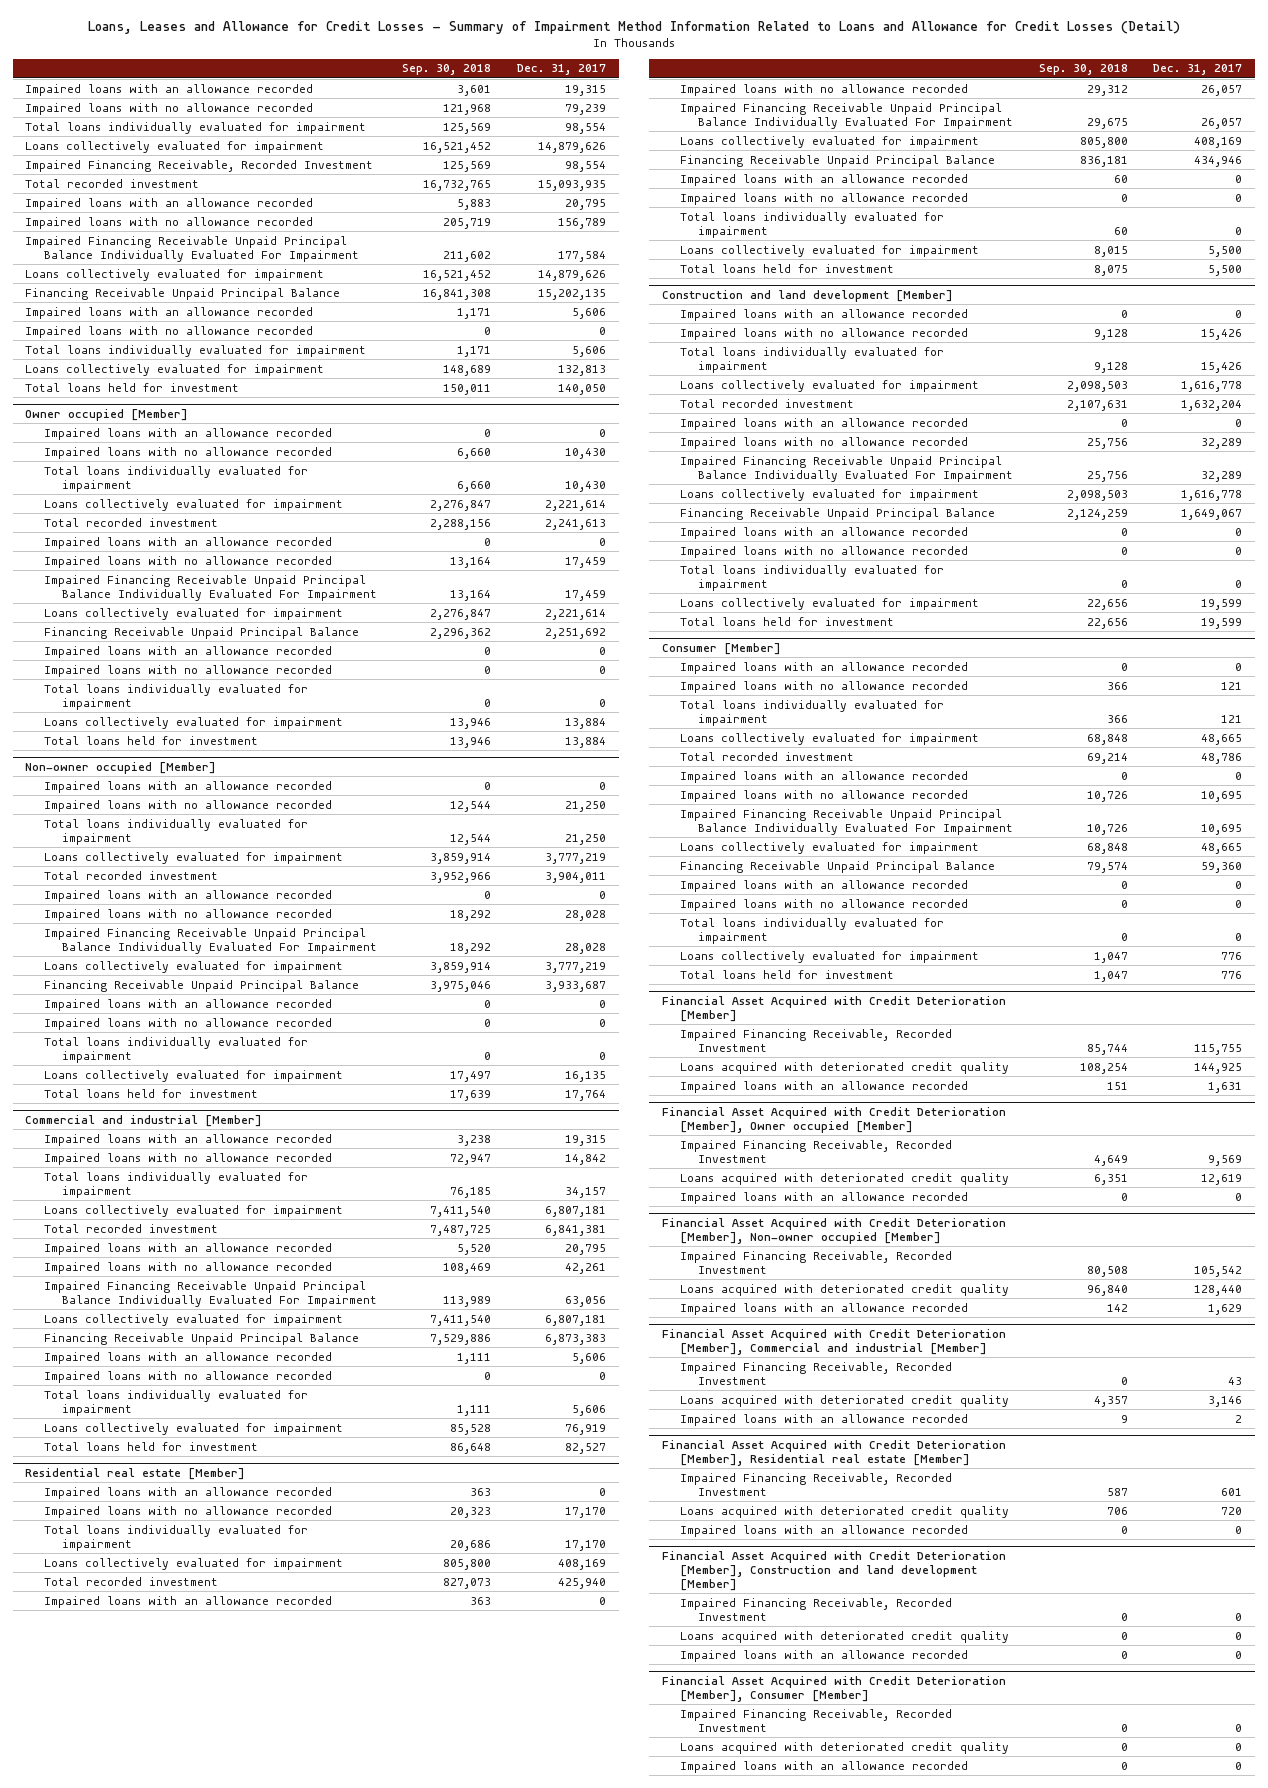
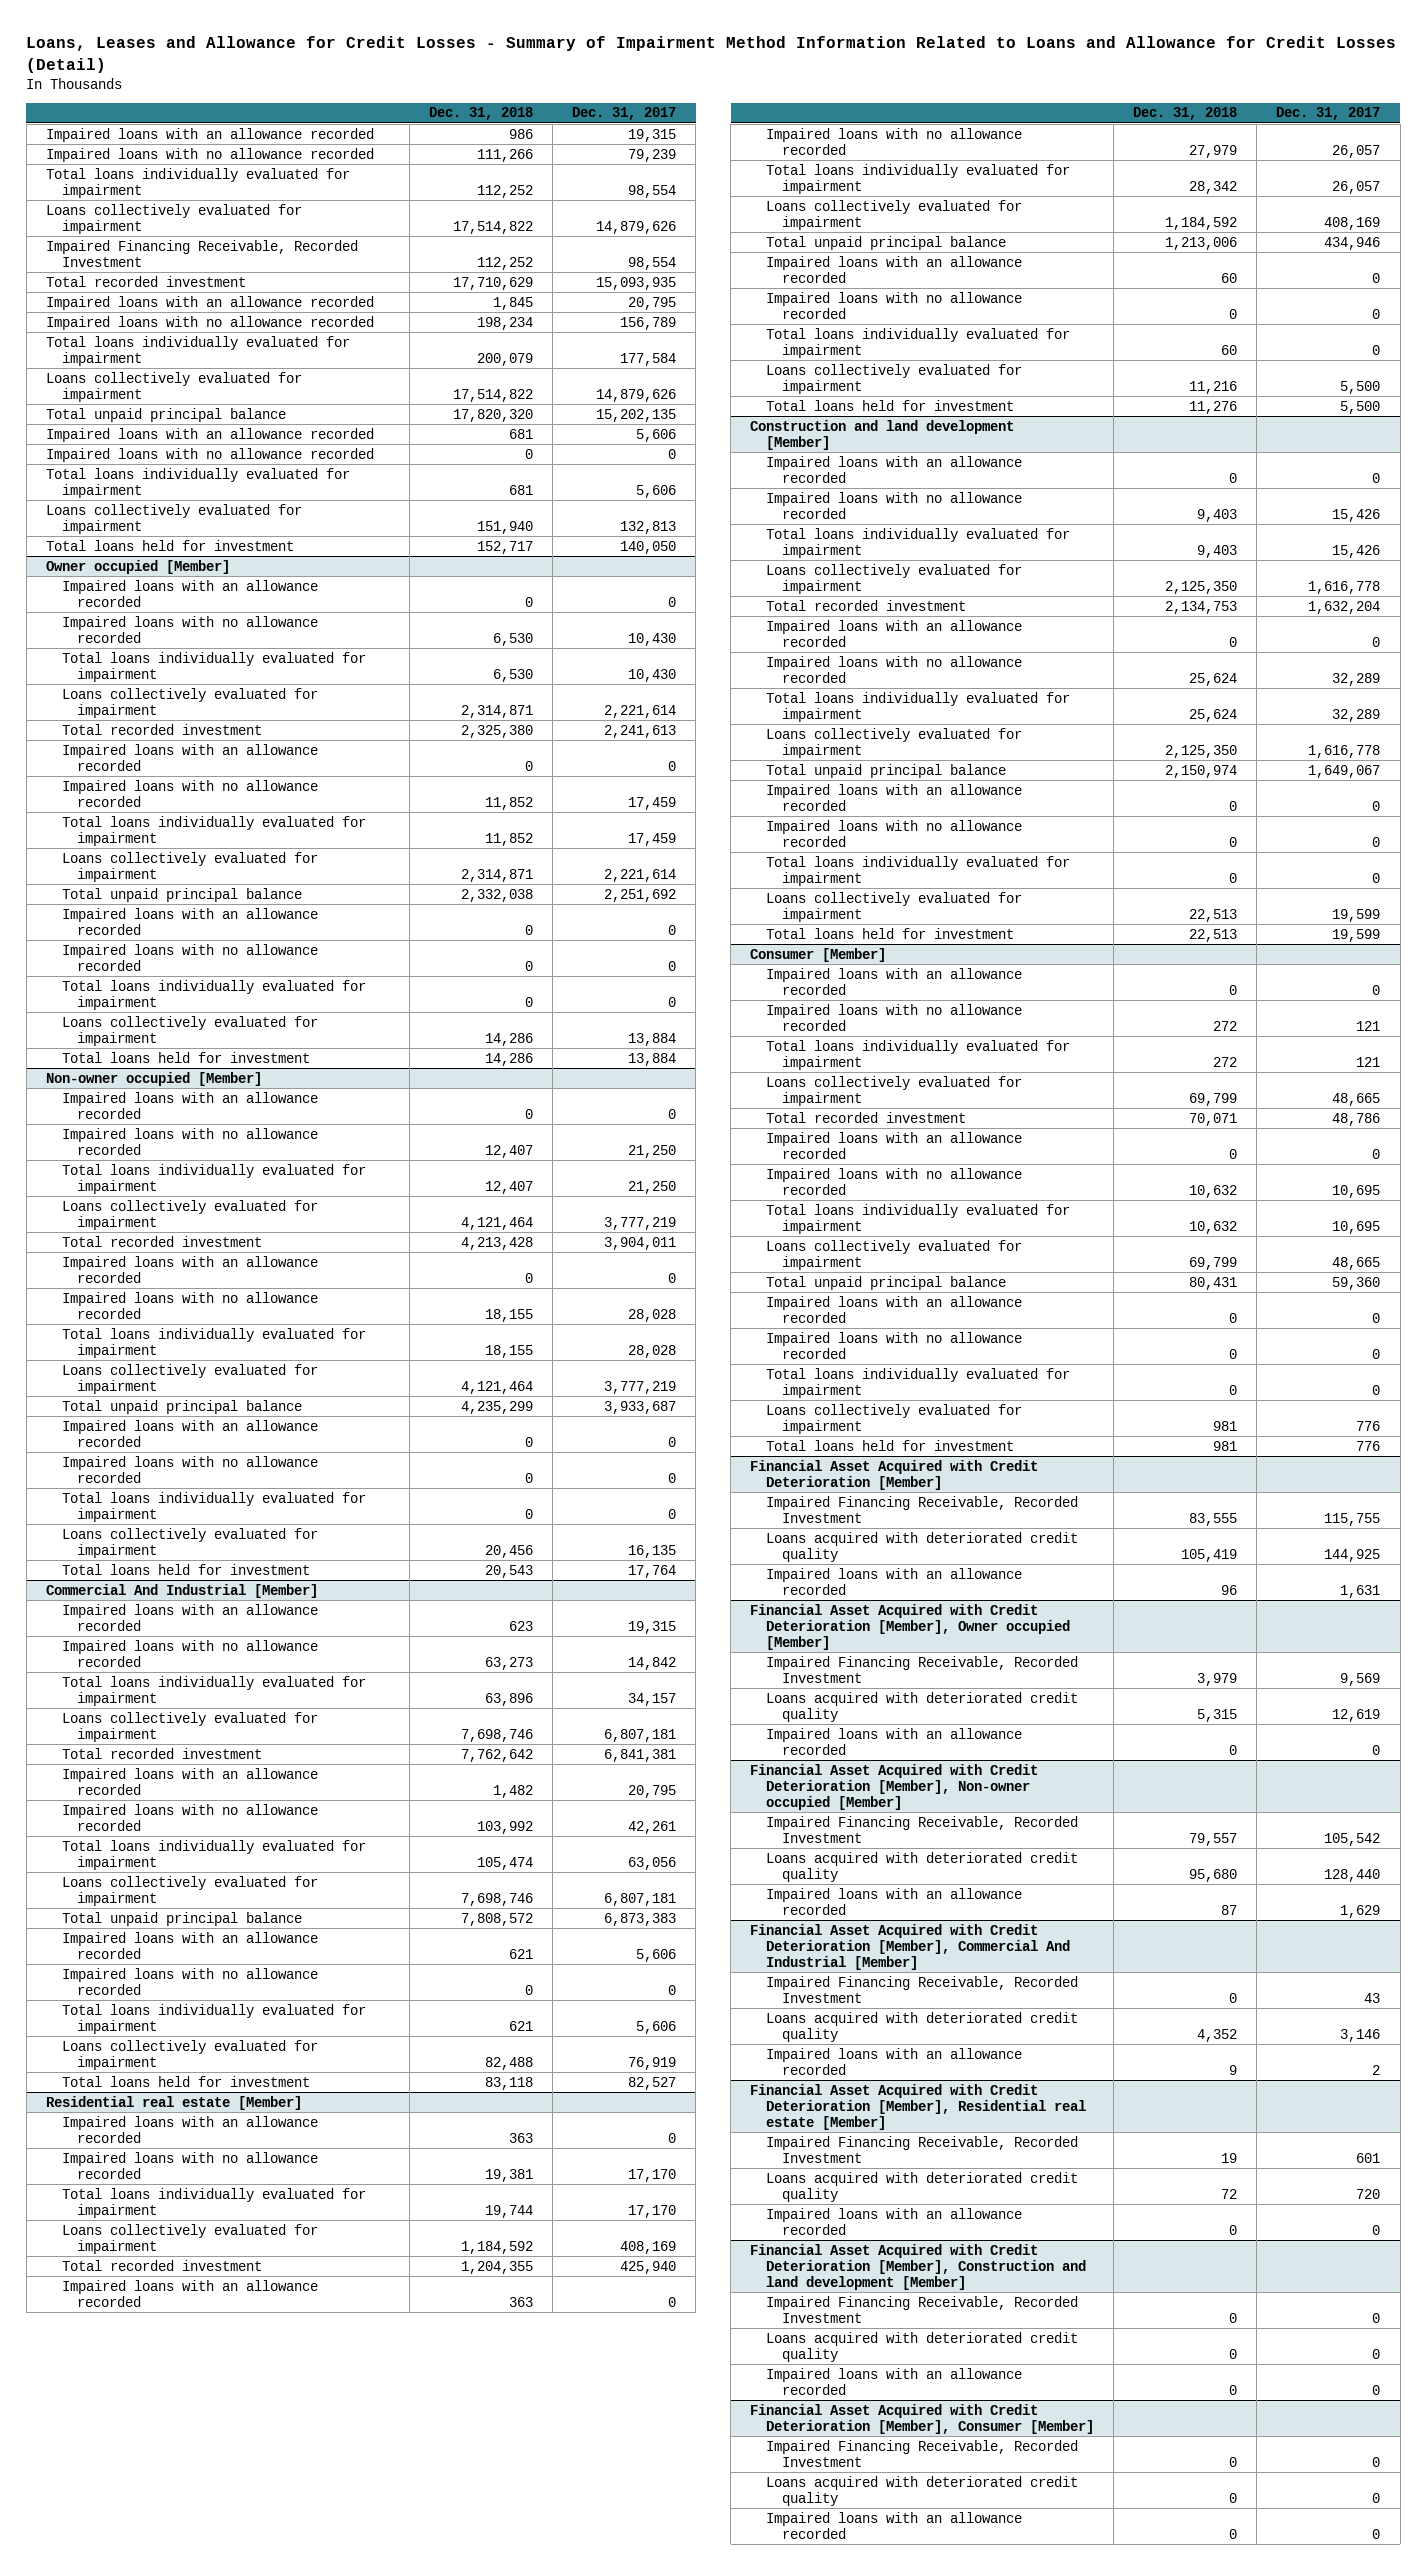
- | Sep. 30, 2018 | Dec. 31, 2017
+ | Dec. 31, 2018 | Dec. 31, 2017
- Impaired Financing Receivable Unpaid Principal Balance Individually Evaluated For Impairment | 211,602 | 177,584
+ Total loans individually evaluated for impairment | 200,079 | 177,584
- Financing Receivable Unpaid Principal Balance | 16,841,308 | 15,202,135
+ Total unpaid principal balance | 17,820,320 | 15,202,135
@ Owner occupied [Member]
- Impaired Financing Receivable Unpaid Principal Balance Individually Evaluated For Impairment | 13,164 | 17,459
+ Total loans individually evaluated for impairment | 11,852 | 17,459
- Financing Receivable Unpaid Principal Balance | 2,296,362 | 2,251,692
+ Total unpaid principal balance | 2,332,038 | 2,251,692
@ Non-owner occupied [Member]
- Impaired Financing Receivable Unpaid Principal Balance Individually Evaluated For Impairment | 18,292 | 28,028
+ Total loans individually evaluated for impairment | 18,155 | 28,028
- Financing Receivable Unpaid Principal Balance | 3,975,046 | 3,933,687
+ Total unpaid principal balance | 4,235,299 | 3,933,687
- Commercial and industrial [Member]
+ Commercial And Industrial [Member]
- Impaired Financing Receivable Unpaid Principal Balance Individually Evaluated For Impairment | 113,989 | 63,056
+ Total loans individually evaluated for impairment | 105,474 | 63,056
- Financing Receivable Unpaid Principal Balance | 7,529,886 | 6,873,383
+ Total unpaid principal balance | 7,808,572 | 6,873,383
@ Residential real estate [Member]
- Impaired Financing Receivable Unpaid Principal Balance Individually Evaluated For Impairment | 29,675 | 26,057
+ Total loans individually evaluated for impairment | 28,342 | 26,057
- Financing Receivable Unpaid Principal Balance | 836,181 | 434,946
+ Total unpaid principal balance | 1,213,006 | 434,946
@ Construction and land development [Member]
- Impaired Financing Receivable Unpaid Principal Balance Individually Evaluated For Impairment | 25,756 | 32,289
+ Total loans individually evaluated for impairment | 25,624 | 32,289
- Financing Receivable Unpaid Principal Balance | 2,124,259 | 1,649,067
+ Total unpaid principal balance | 2,150,974 | 1,649,067
@ Consumer [Member]
- Impaired Financing Receivable Unpaid Principal Balance Individually Evaluated For Impairment | 10,726 | 10,695
+ Total loans individually evaluated for impairment | 10,632 | 10,695
- Financing Receivable Unpaid Principal Balance | 79,574 | 59,360
+ Total unpaid principal balance | 80,431 | 59,360
- Financial Asset Acquired with Credit Deterioration [Member], Commercial and industrial [Member]
+ Financial Asset Acquired with Credit Deterioration [Member], Commercial And Industrial [Member]

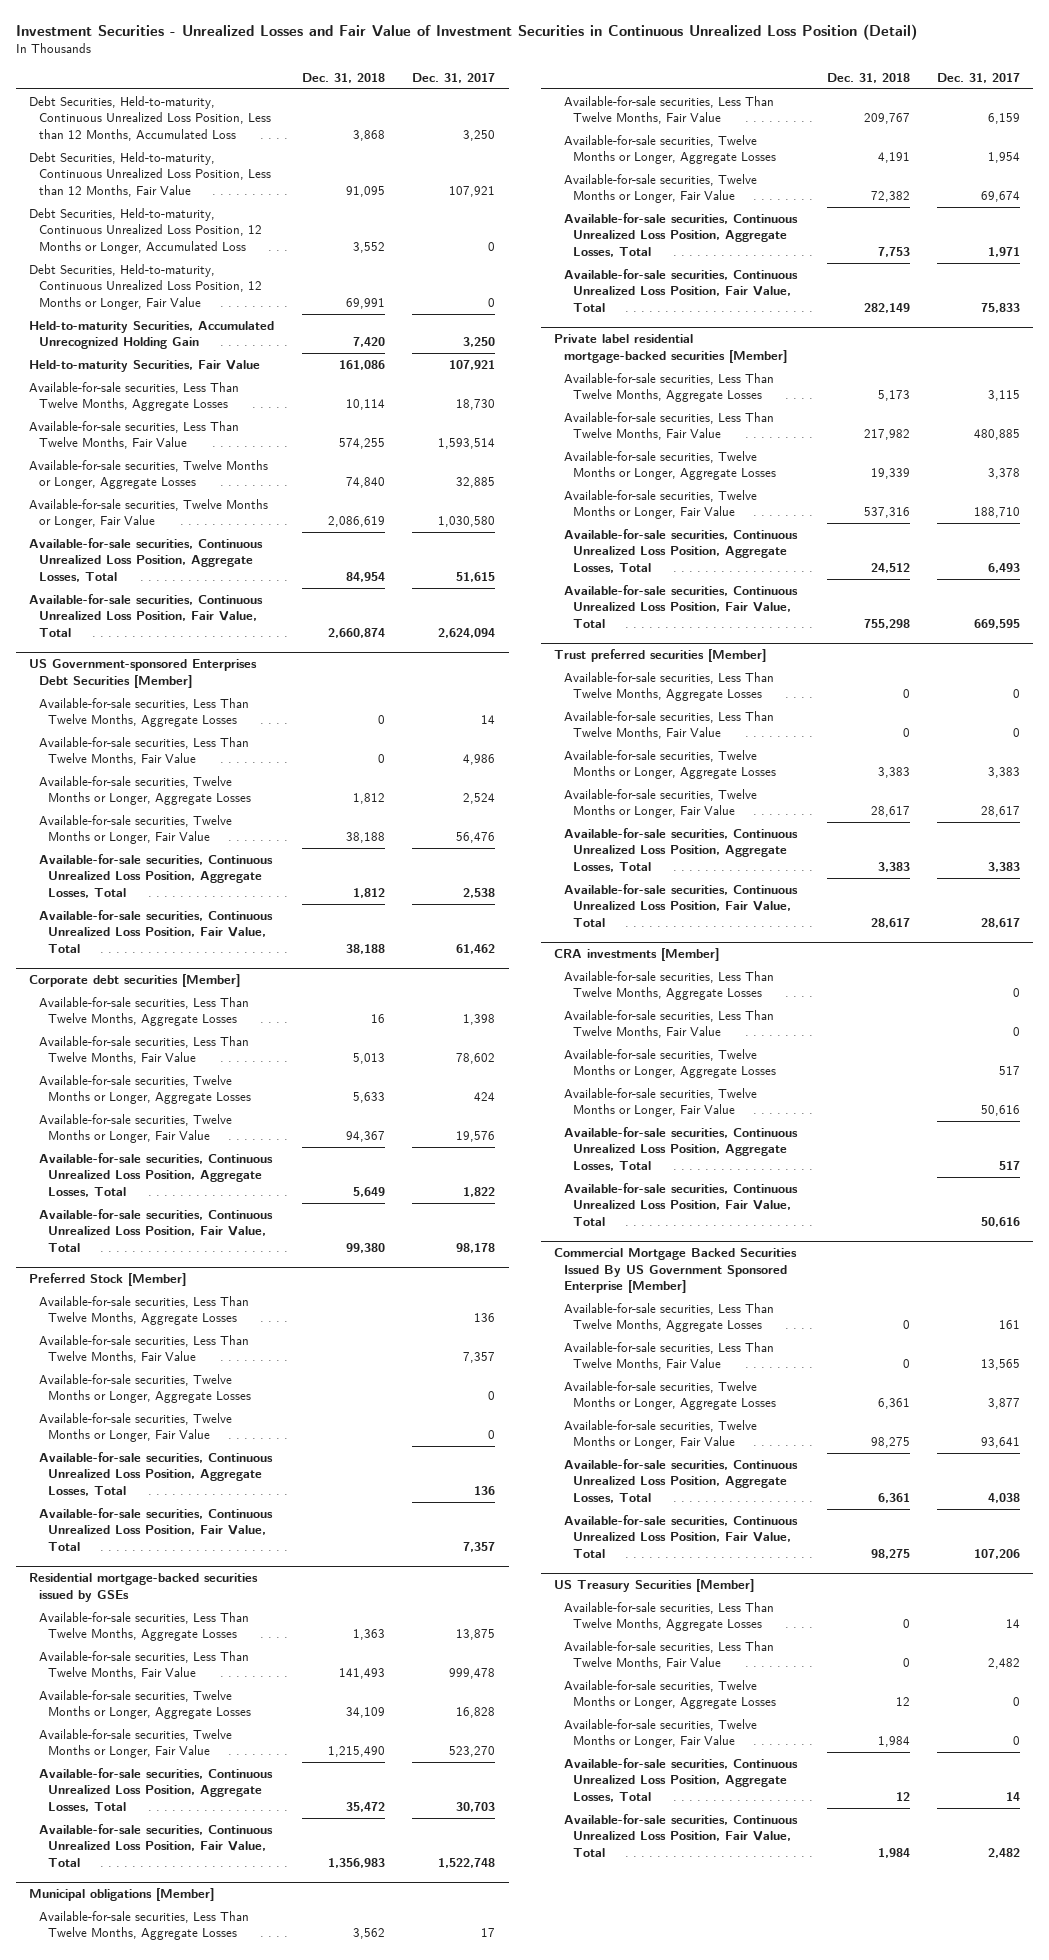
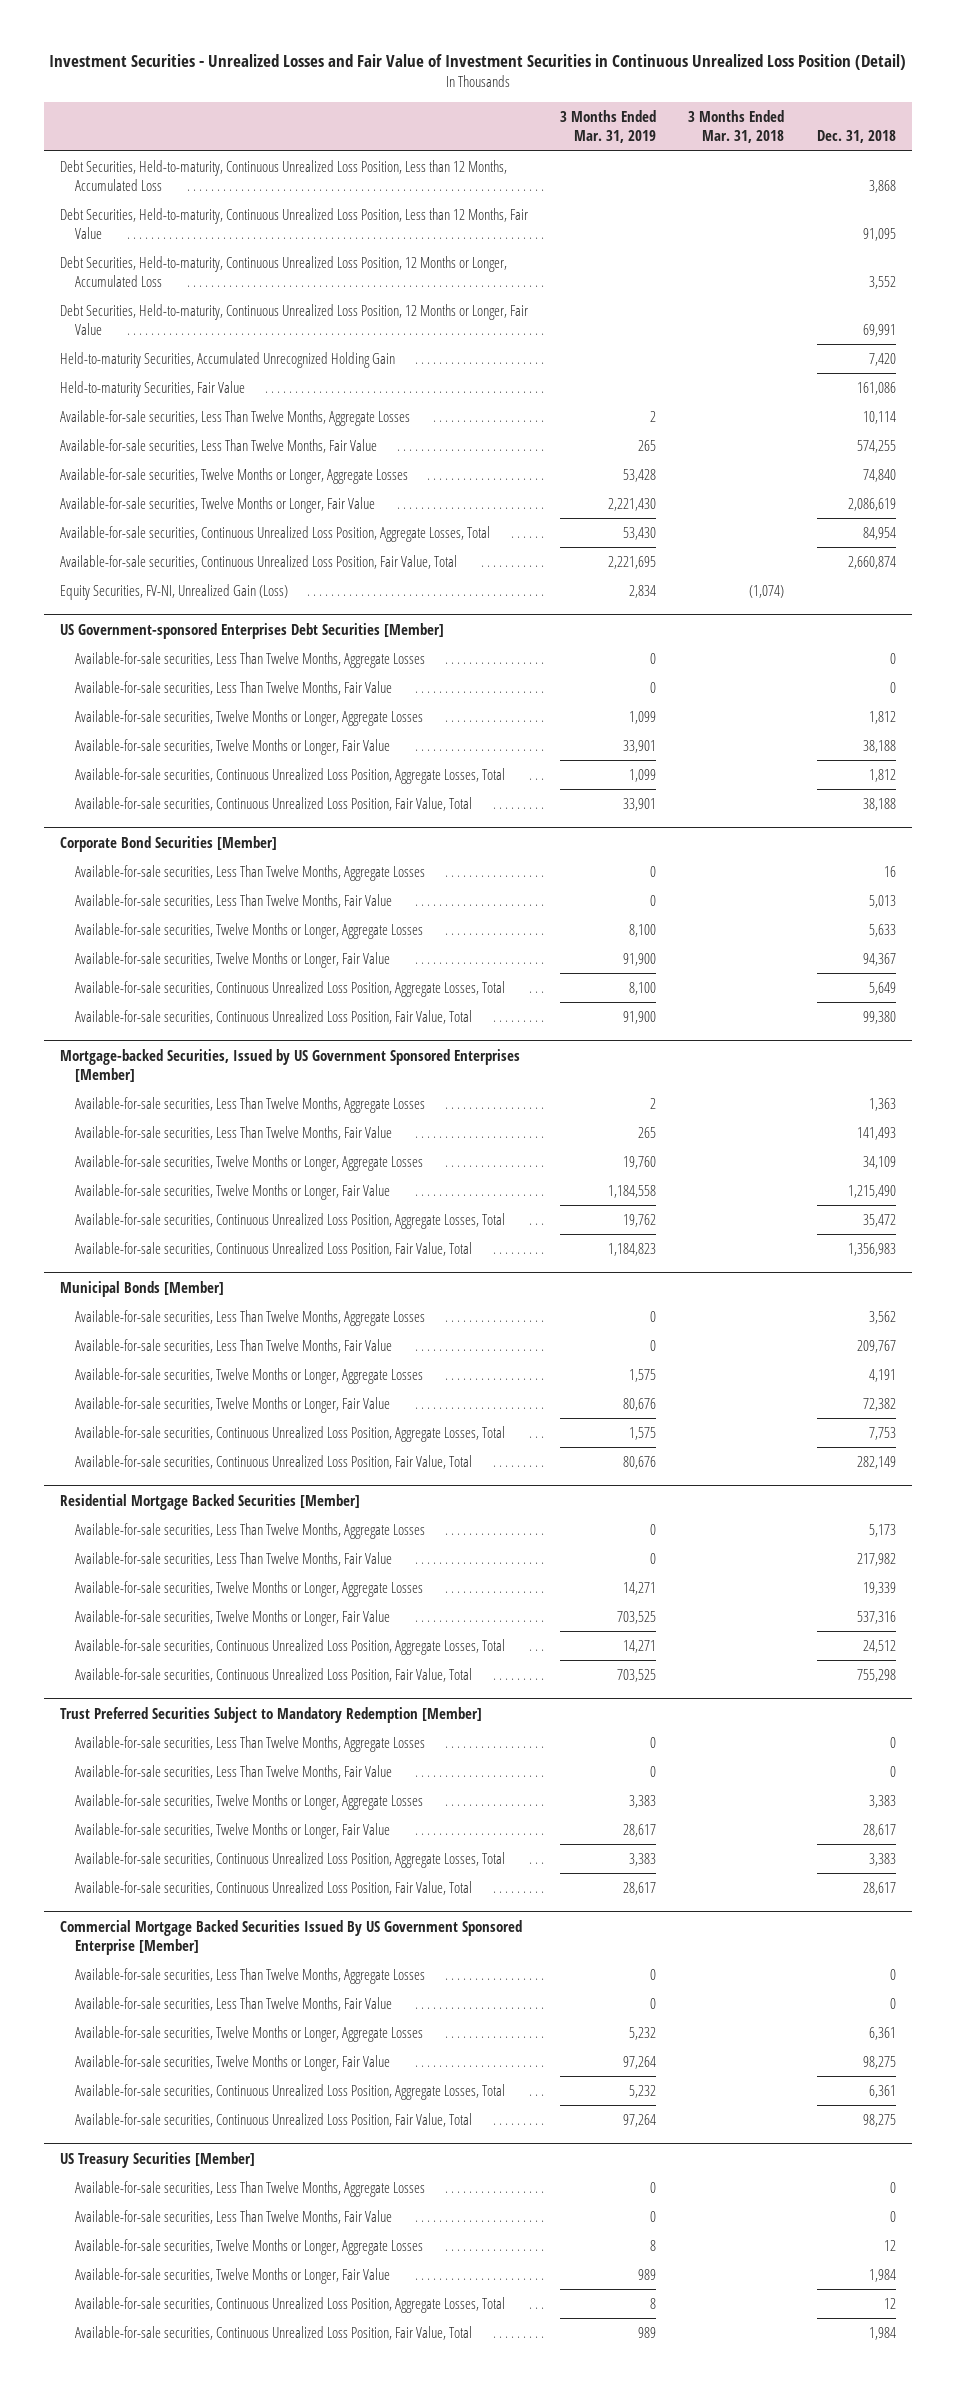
- | Dec. 31, 2018 | Dec. 31, 2017
+ | 3 Months Ended Mar. 31, 2019 | 3 Months Ended Mar. 31, 2018 | Dec. 31, 2018
+ Equity Securities, FV-NI, Unrealized Gain (Loss) | 2,834 | (1,074) |
- Corporate debt securities [Member]
+ Corporate Bond Securities [Member]
- Preferred Stock [Member]
- Available-for-sale securities, Less Than Twelve Months, Aggregate Losses | | 136
- Available-for-sale securities, Less Than Twelve Months, Fair Value | | 7,357
- Available-for-sale securities, Twelve Months or Longer, Aggregate Losses | | 0
- Available-for-sale securities, Twelve Months or Longer, Fair Value | | 0
- Available-for-sale securities, Continuous Unrealized Loss Position, Aggregate Losses, Total | | 136
- Available-for-sale securities, Continuous Unrealized Loss Position, Fair Value, Total | | 7,357
- Residential mortgage-backed securities issued by GSEs
+ Mortgage-backed Securities, Issued by US Government Sponsored Enterprises [Member]
- Municipal obligations [Member]
+ Municipal Bonds [Member]
- Private label residential mortgage-backed securities [Member]
+ Residential Mortgage Backed Securities [Member]
- Trust preferred securities [Member]
+ Trust Preferred Securities Subject to Mandatory Redemption [Member]
- CRA investments [Member]
- Available-for-sale securities, Less Than Twelve Months, Aggregate Losses | | 0
- Available-for-sale securities, Less Than Twelve Months, Fair Value | | 0
- Available-for-sale securities, Twelve Months or Longer, Aggregate Losses | | 517
- Available-for-sale securities, Twelve Months or Longer, Fair Value | | 50,616
- Available-for-sale securities, Continuous Unrealized Loss Position, Aggregate Losses, Total | | 517
- Available-for-sale securities, Continuous Unrealized Loss Position, Fair Value, Total | | 50,616

